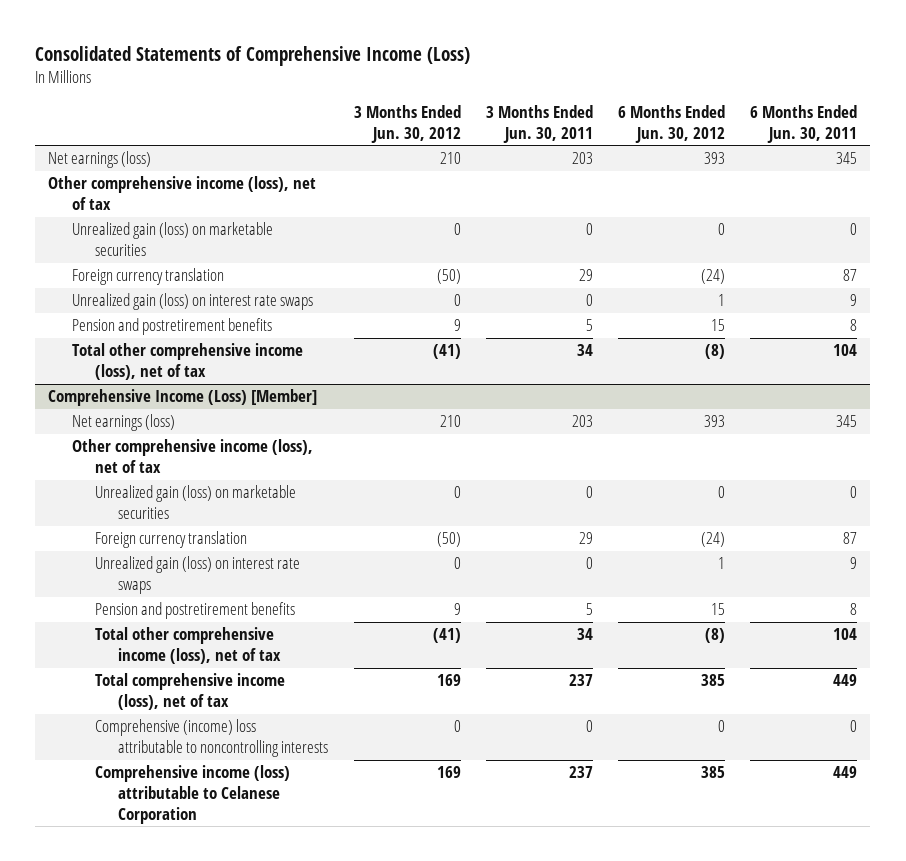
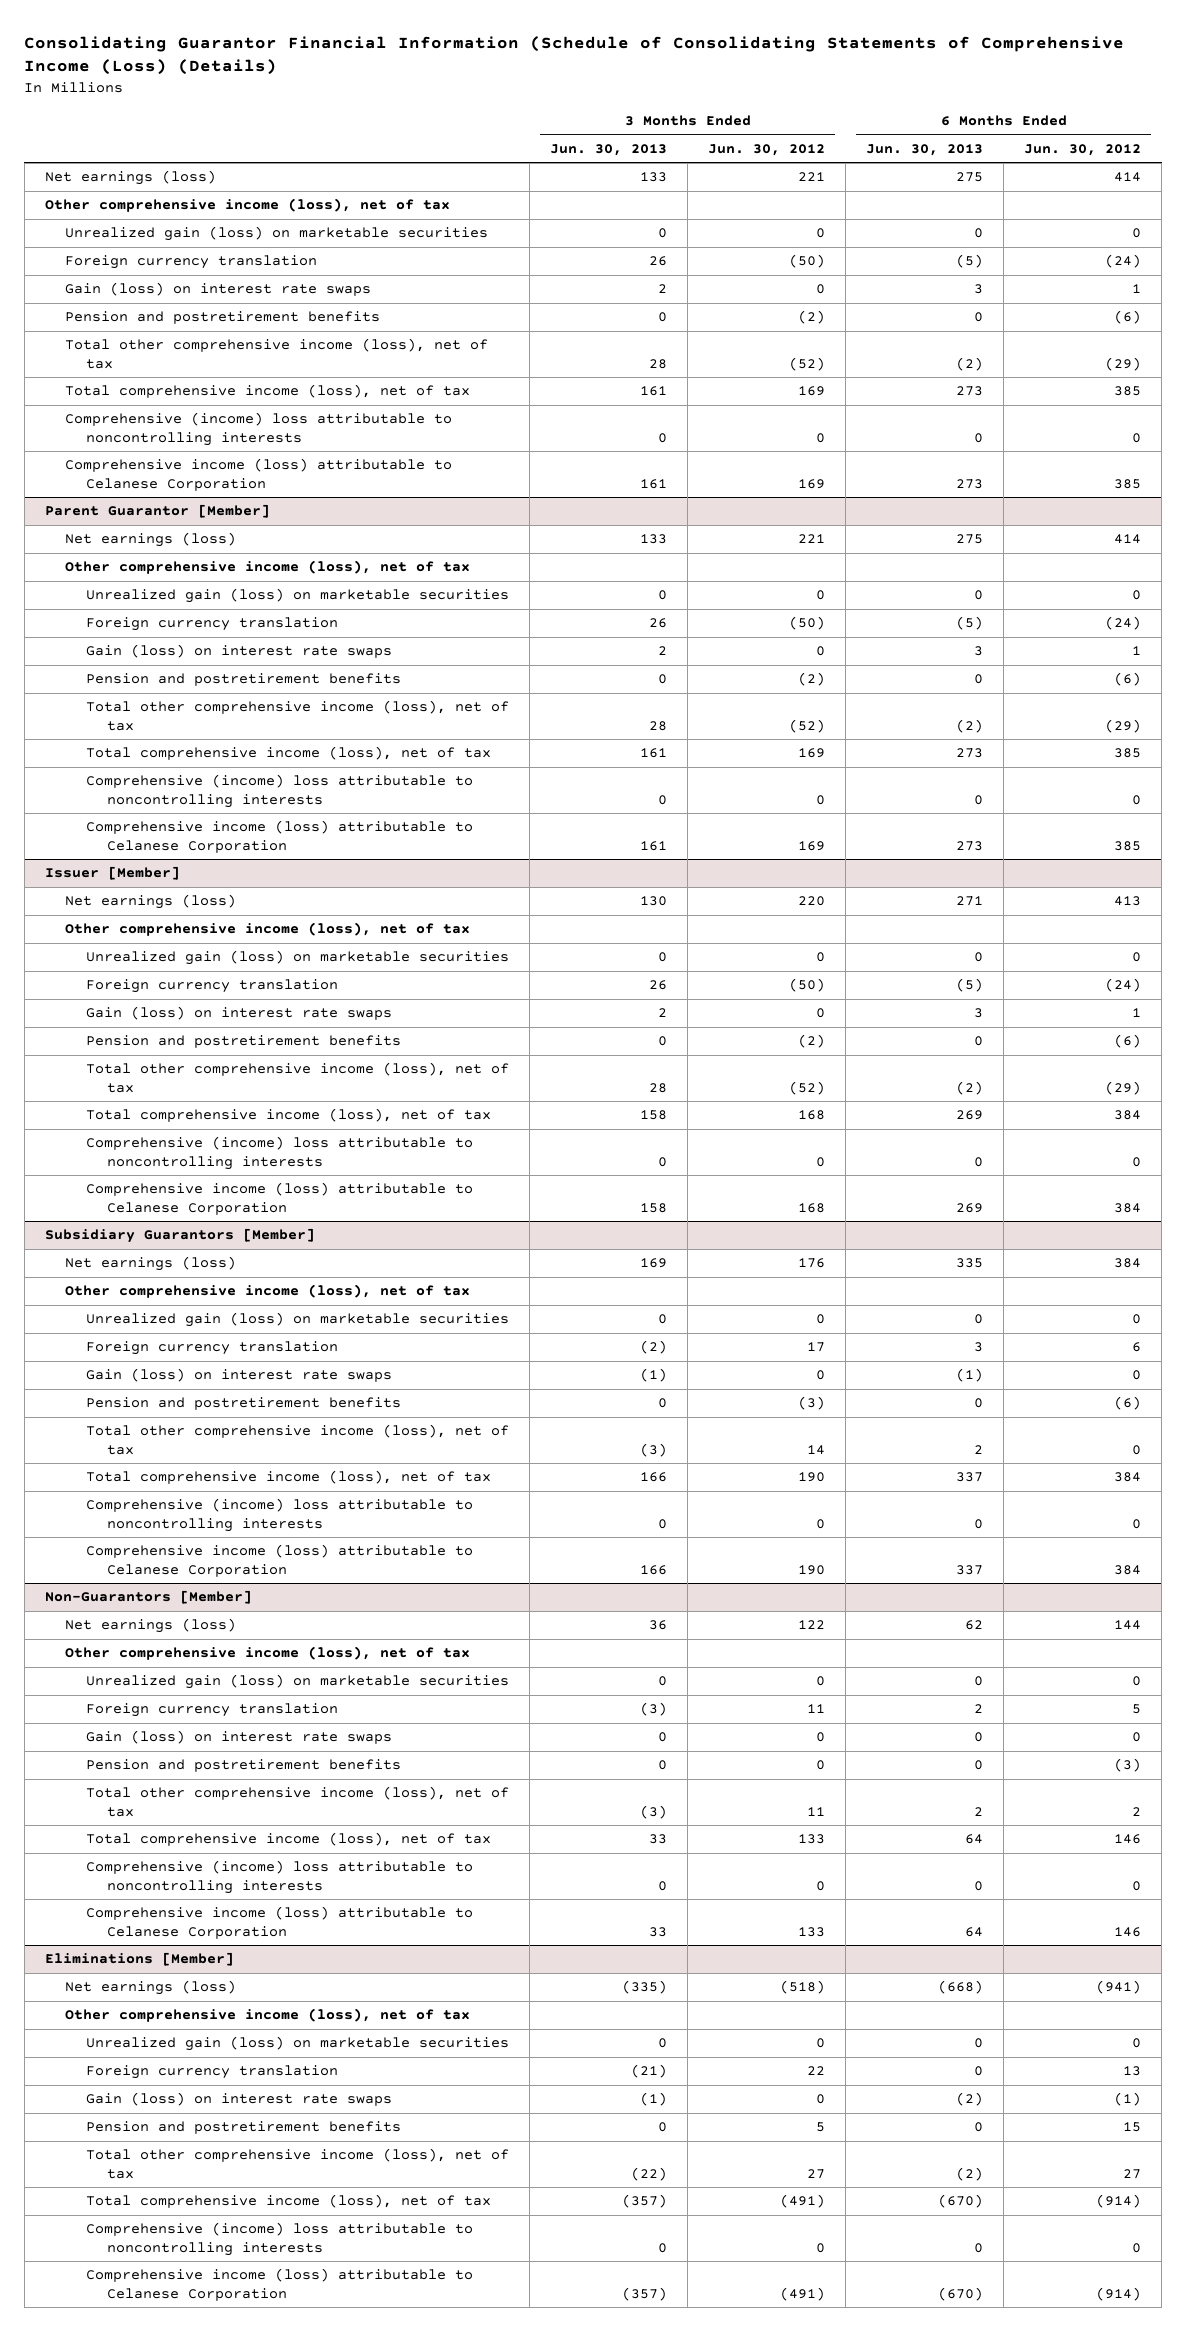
- Consolidated Statements of Comprehensive Income (Loss)
+ Consolidating Guarantor Financial Information (Schedule of Consolidating Statements of Comprehensive Income (Loss) (Details)
- | 3 Months Ended Jun. 30, 2012 | 3 Months Ended Jun. 30, 2011 | 6 Months Ended Jun. 30, 2012 | 6 Months Ended Jun. 30, 2011
+ | 3 Months Ended Jun. 30, 2013 | 3 Months Ended Jun. 30, 2012 | 6 Months Ended Jun. 30, 2013 | 6 Months Ended Jun. 30, 2012
- Net earnings (loss) | 210 | 203 | 393 | 345
+ Net earnings (loss) | 133 | 221 | 275 | 414
- Unrealized gain (loss) on interest rate swaps | 0 | 0 | 1 | 9
- Pension and postretirement benefits | 9 | 5 | 15 | 8
- Total other comprehensive income (loss), net of tax | (41) | 34 | (8) | 104
- Comprehensive Income (Loss) [Member]
- Net earnings (loss) | 210 | 203 | 393 | 345
+ Gain (loss) on interest rate swaps | 2 | 0 | 3 | 1
+ Pension and postretirement benefits | 0 | (2) | 0 | (6)
+ Total other comprehensive income (loss), net of tax | 28 | (52) | (2) | (29)
+ Total comprehensive income (loss), net of tax | 161 | 169 | 273 | 385
+ Comprehensive (income) loss attributable to noncontrolling interests | 0 | 0 | 0 | 0
+ Comprehensive income (loss) attributable to Celanese Corporation | 161 | 169 | 273 | 385
+ Parent Guarantor [Member]
+ Net earnings (loss) | 133 | 221 | 275 | 414
- Unrealized gain (loss) on interest rate swaps | 0 | 0 | 1 | 9
- Pension and postretirement benefits | 9 | 5 | 15 | 8
- Total other comprehensive income (loss), net of tax | (41) | 34 | (8) | 104
+ Gain (loss) on interest rate swaps | 2 | 0 | 3 | 1
+ Pension and postretirement benefits | 0 | (2) | 0 | (6)
+ Total other comprehensive income (loss), net of tax | 28 | (52) | (2) | (29)
+ Issuer [Member]
+ Net earnings (loss) | 130 | 220 | 271 | 413
+ Other comprehensive income (loss), net of tax
+ Unrealized gain (loss) on marketable securities | 0 | 0 | 0 | 0
+ Foreign currency translation | 26 | (50) | (5) | (24)
+ Gain (loss) on interest rate swaps | 2 | 0 | 3 | 1
+ Pension and postretirement benefits | 0 | (2) | 0 | (6)
+ Total other comprehensive income (loss), net of tax | 28 | (52) | (2) | (29)
+ Total comprehensive income (loss), net of tax | 158 | 168 | 269 | 384
+ Comprehensive (income) loss attributable to noncontrolling interests | 0 | 0 | 0 | 0
+ Comprehensive income (loss) attributable to Celanese Corporation | 158 | 168 | 269 | 384
+ Subsidiary Guarantors [Member]
+ Net earnings (loss) | 169 | 176 | 335 | 384
+ Other comprehensive income (loss), net of tax
+ Unrealized gain (loss) on marketable securities | 0 | 0 | 0 | 0
+ Foreign currency translation | (2) | 17 | 3 | 6
+ Gain (loss) on interest rate swaps | (1) | 0 | (1) | 0
+ Pension and postretirement benefits | 0 | (3) | 0 | (6)
+ Total other comprehensive income (loss), net of tax | (3) | 14 | 2 | 0
+ Total comprehensive income (loss), net of tax | 166 | 190 | 337 | 384
+ Comprehensive (income) loss attributable to noncontrolling interests | 0 | 0 | 0 | 0
+ Comprehensive income (loss) attributable to Celanese Corporation | 166 | 190 | 337 | 384
+ Non-Guarantors [Member]
+ Net earnings (loss) | 36 | 122 | 62 | 144
+ Other comprehensive income (loss), net of tax
+ Unrealized gain (loss) on marketable securities | 0 | 0 | 0 | 0
+ Foreign currency translation | (3) | 11 | 2 | 5
+ Gain (loss) on interest rate swaps | 0 | 0 | 0 | 0
+ Pension and postretirement benefits | 0 | 0 | 0 | (3)
+ Total other comprehensive income (loss), net of tax | (3) | 11 | 2 | 2
+ Total comprehensive income (loss), net of tax | 33 | 133 | 64 | 146
+ Comprehensive (income) loss attributable to noncontrolling interests | 0 | 0 | 0 | 0
+ Comprehensive income (loss) attributable to Celanese Corporation | 33 | 133 | 64 | 146
+ Eliminations [Member]
+ Net earnings (loss) | (335) | (518) | (668) | (941)
+ Other comprehensive income (loss), net of tax
+ Unrealized gain (loss) on marketable securities | 0 | 0 | 0 | 0
+ Foreign currency translation | (21) | 22 | 0 | 13
+ Gain (loss) on interest rate swaps | (1) | 0 | (2) | (1)
+ Pension and postretirement benefits | 0 | 5 | 0 | 15
+ Total other comprehensive income (loss), net of tax | (22) | 27 | (2) | 27
+ Total comprehensive income (loss), net of tax | (357) | (491) | (670) | (914)
+ Comprehensive (income) loss attributable to noncontrolling interests | 0 | 0 | 0 | 0
+ Comprehensive income (loss) attributable to Celanese Corporation | (357) | (491) | (670) | (914)

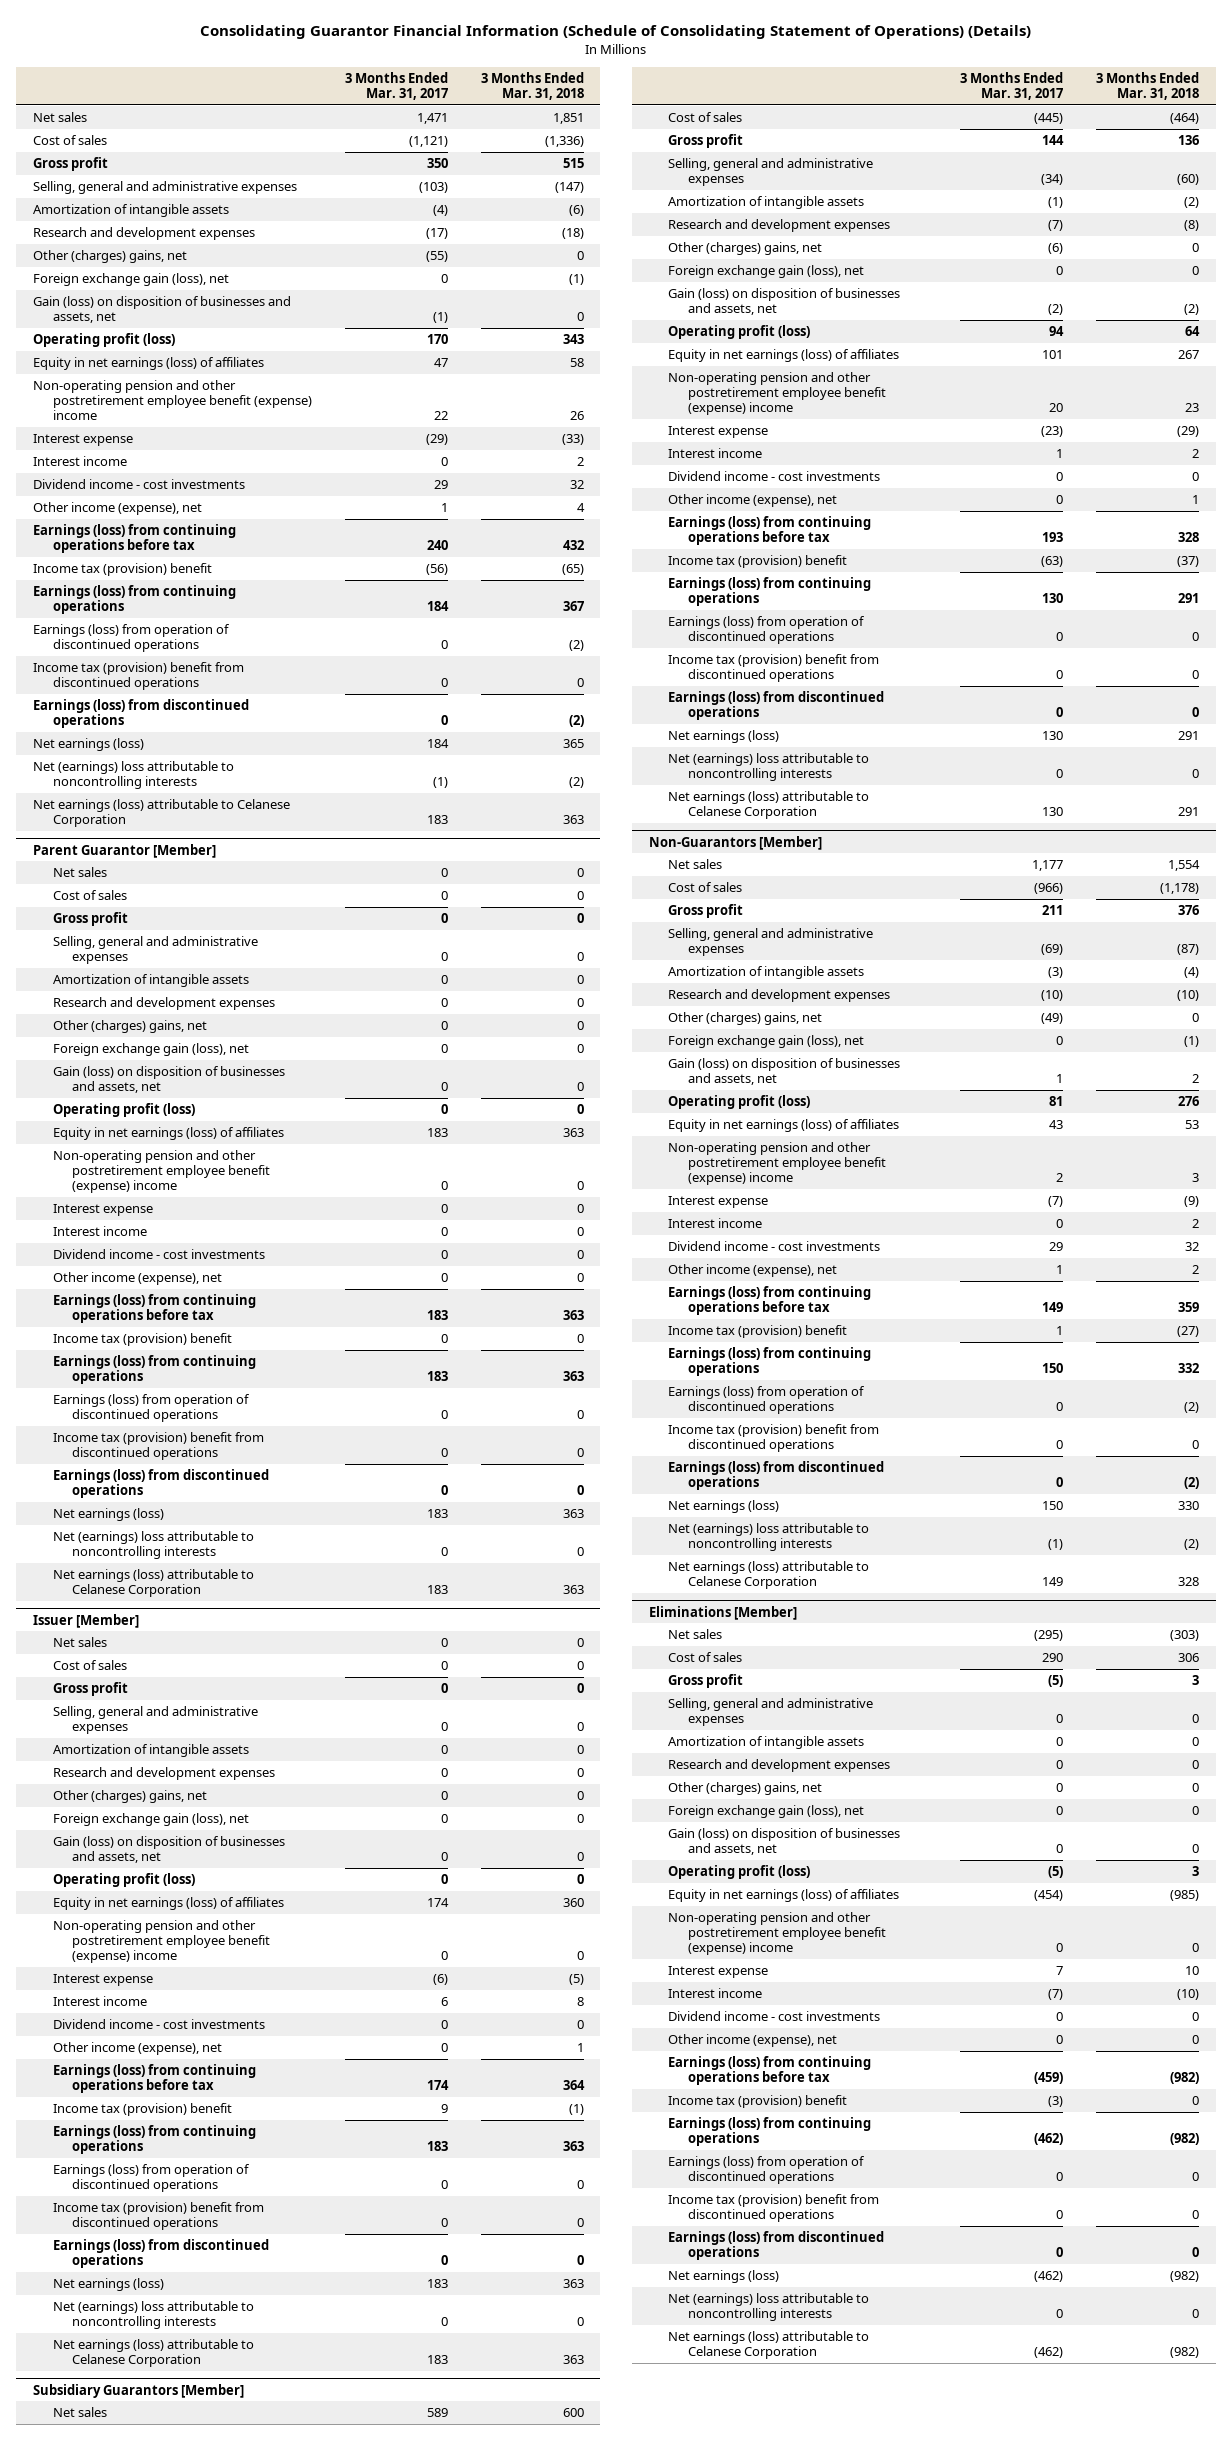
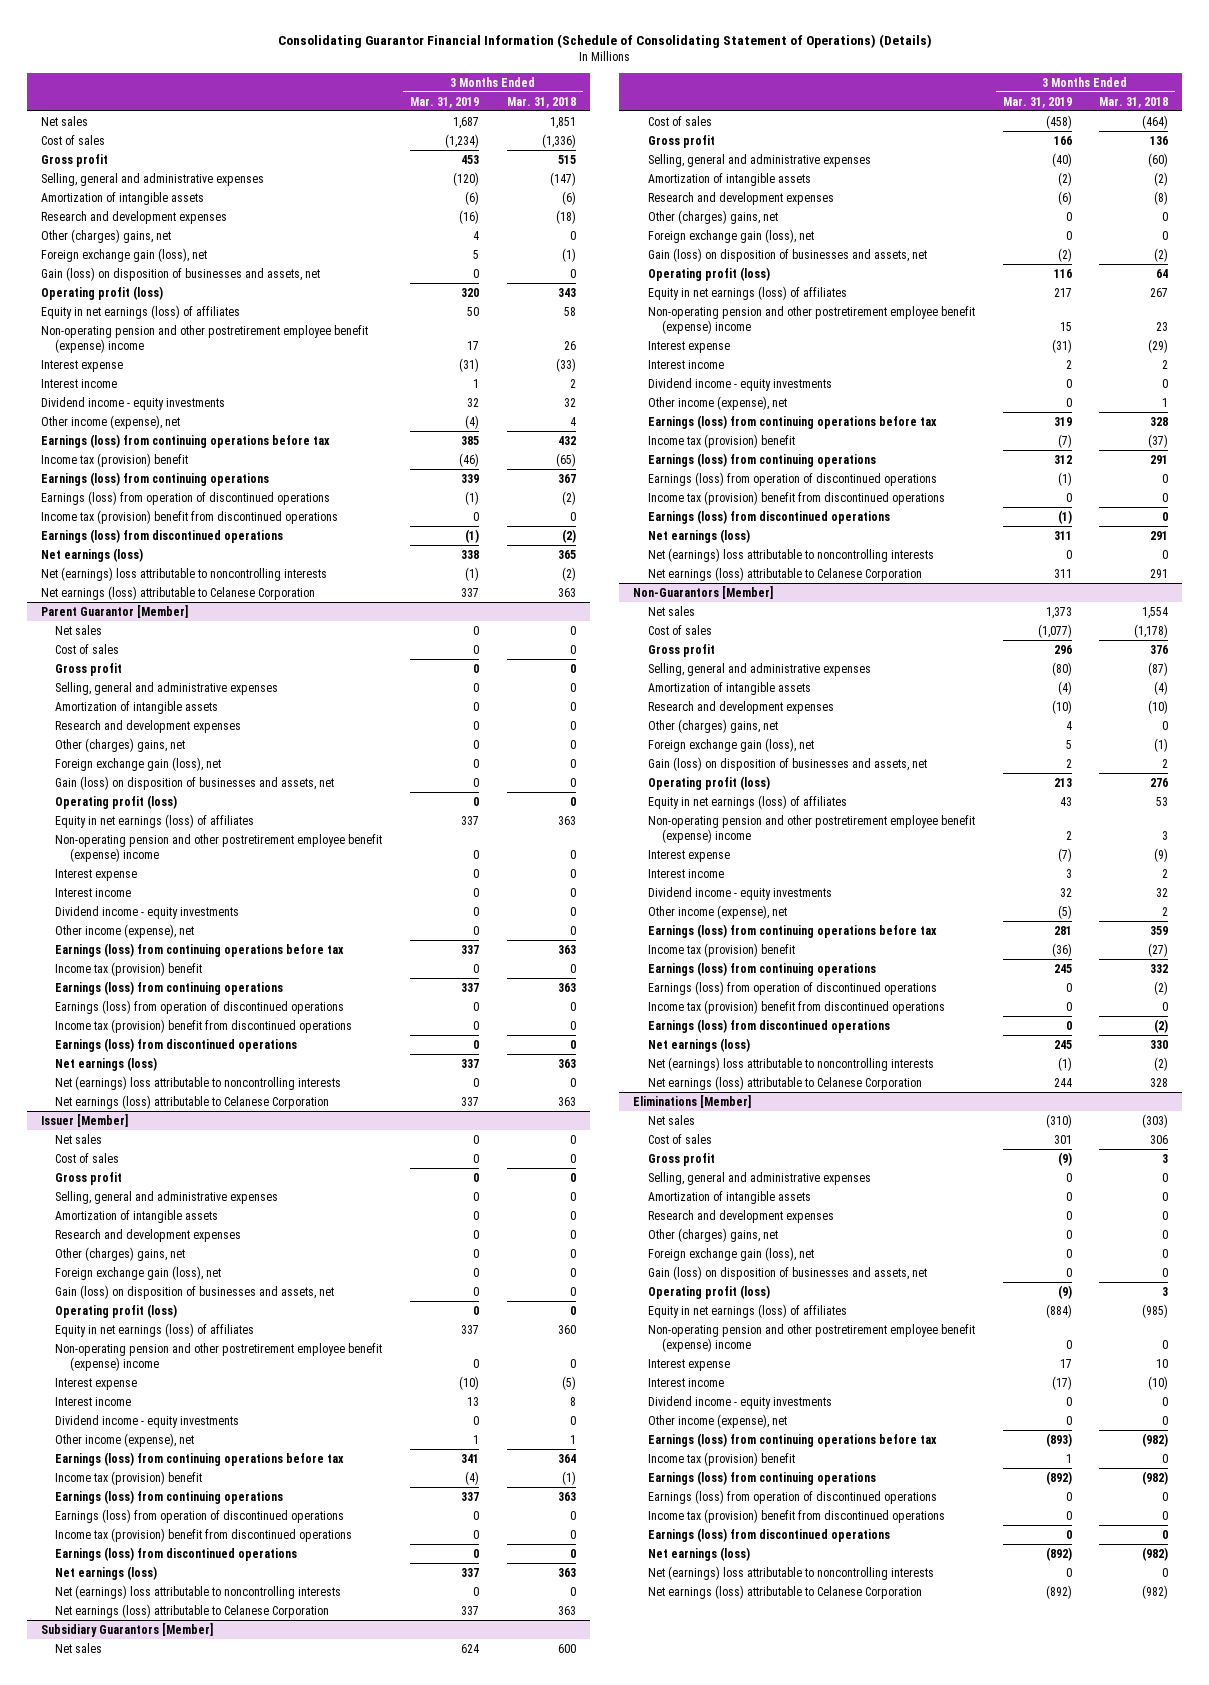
- | 3 Months Ended Mar. 31, 2017 | 3 Months Ended Mar. 31, 2018
+ | 3 Months Ended Mar. 31, 2019 | 3 Months Ended Mar. 31, 2018
- Dividend income - cost investments | 29 | 32
+ Dividend income - equity investments | 32 | 32
@ Parent Guarantor [Member]
- Dividend income - cost investments | 0 | 0
+ Dividend income - equity investments | 0 | 0
@ Issuer [Member]
- Dividend income - cost investments | 0 | 0
+ Dividend income - equity investments | 0 | 0
@ Subsidiary Guarantors [Member]
- Dividend income - cost investments | 0 | 0
+ Dividend income - equity investments | 0 | 0
@ Non-Guarantors [Member]
- Dividend income - cost investments | 29 | 32
+ Dividend income - equity investments | 32 | 32
@ Eliminations [Member]
- Dividend income - cost investments | 0 | 0
+ Dividend income - equity investments | 0 | 0

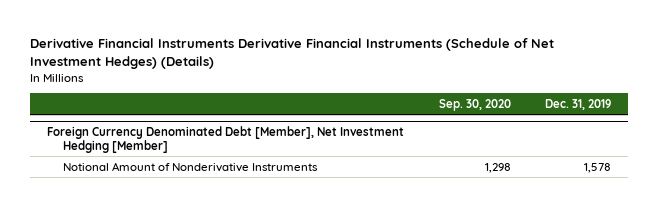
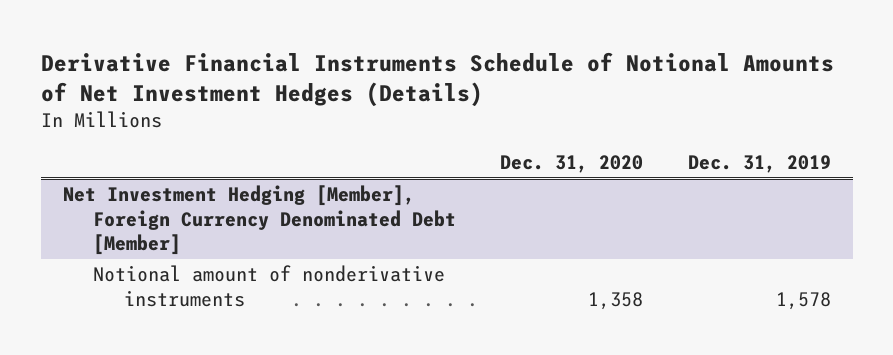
- Derivative Financial Instruments Derivative Financial Instruments (Schedule of Net Investment Hedges) (Details)
+ Derivative Financial Instruments Schedule of Notional Amounts of Net Investment Hedges (Details)
- | Sep. 30, 2020 | Dec. 31, 2019
+ | Dec. 31, 2020 | Dec. 31, 2019
- Foreign Currency Denominated Debt [Member], Net Investment Hedging [Member]
- Notional Amount of Nonderivative Instruments | 1,298 | 1,578
+ Net Investment Hedging [Member], Foreign Currency Denominated Debt [Member]
+ Notional amount of nonderivative instruments | 1,358 | 1,578

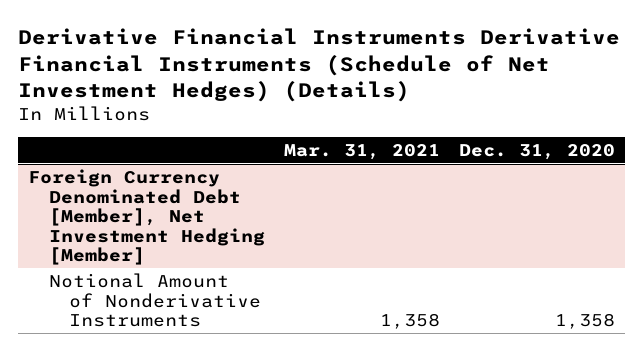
- Derivative Financial Instruments Schedule of Notional Amounts of Net Investment Hedges (Details)
+ Derivative Financial Instruments Derivative Financial Instruments (Schedule of Net Investment Hedges) (Details)
- | Dec. 31, 2020 | Dec. 31, 2019
+ | Mar. 31, 2021 | Dec. 31, 2020
- Net Investment Hedging [Member], Foreign Currency Denominated Debt [Member]
- Notional amount of nonderivative instruments | 1,358 | 1,578
+ Foreign Currency Denominated Debt [Member], Net Investment Hedging [Member]
+ Notional Amount of Nonderivative Instruments | 1,358 | 1,358

